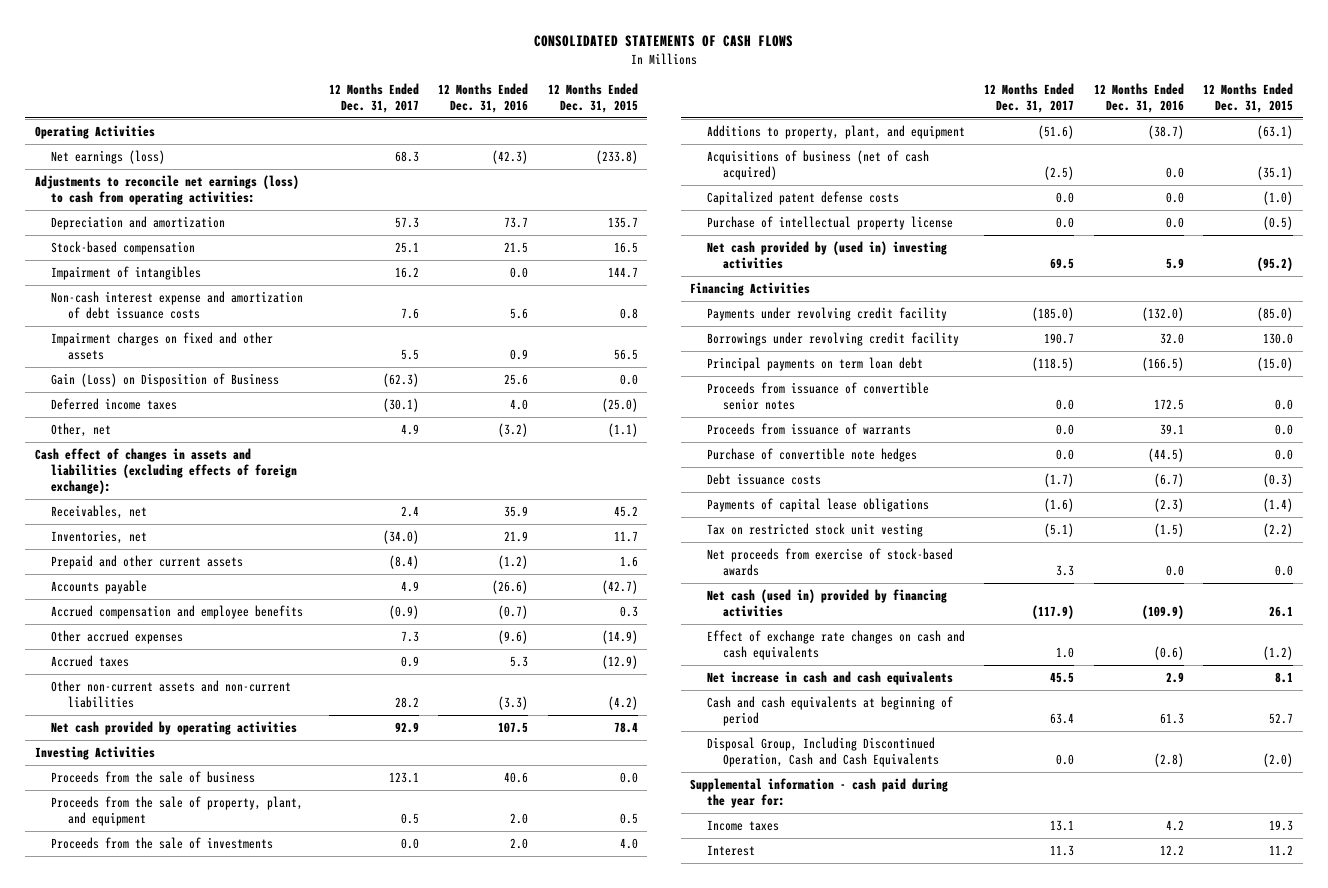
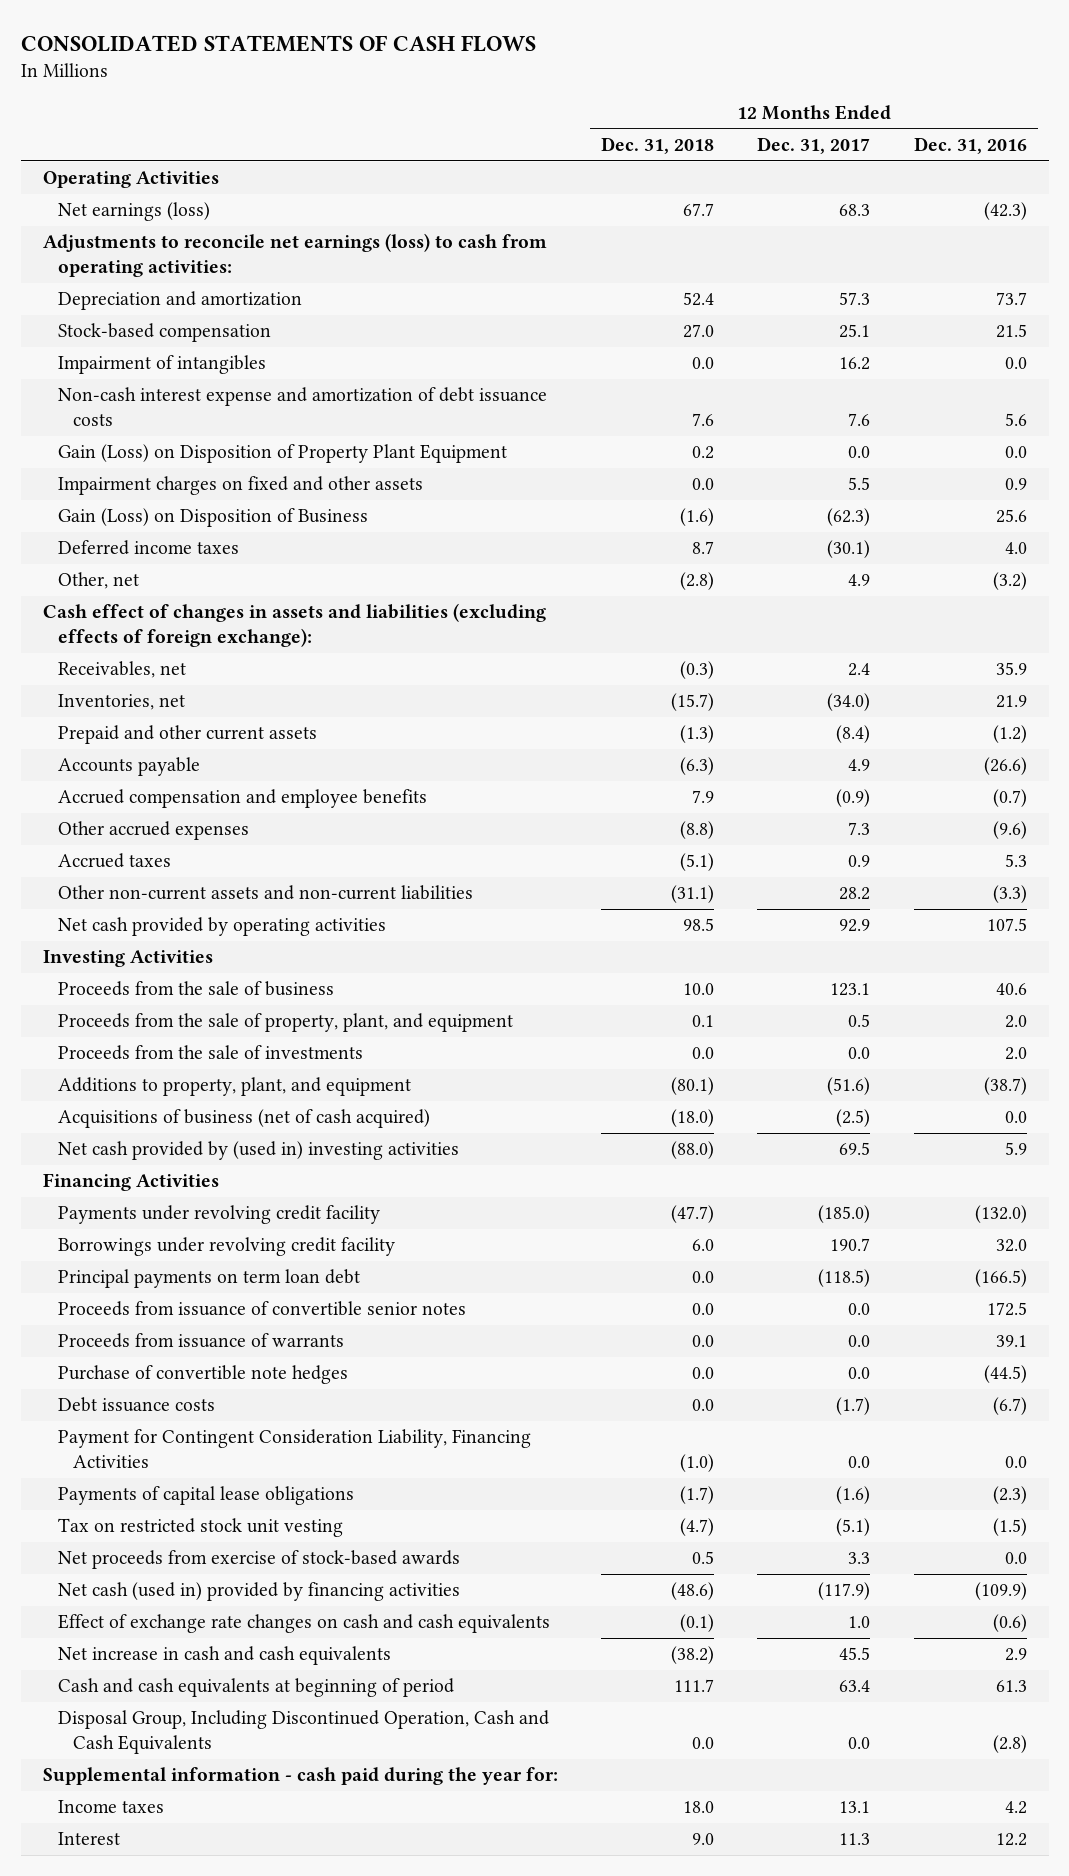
- | 12 Months Ended Dec. 31, 2017 | 12 Months Ended Dec. 31, 2016 | 12 Months Ended Dec. 31, 2015
+ | 12 Months Ended Dec. 31, 2018 | 12 Months Ended Dec. 31, 2017 | 12 Months Ended Dec. 31, 2016
+ Gain (Loss) on Disposition of Property Plant Equipment | 0.2 | 0.0 | 0.0
- Capitalized patent defense costs | 0.0 | 0.0 | (1.0)
- Purchase of intellectual property license | 0.0 | 0.0 | (0.5)
+ Payment for Contingent Consideration Liability, Financing Activities | (1.0) | 0.0 | 0.0

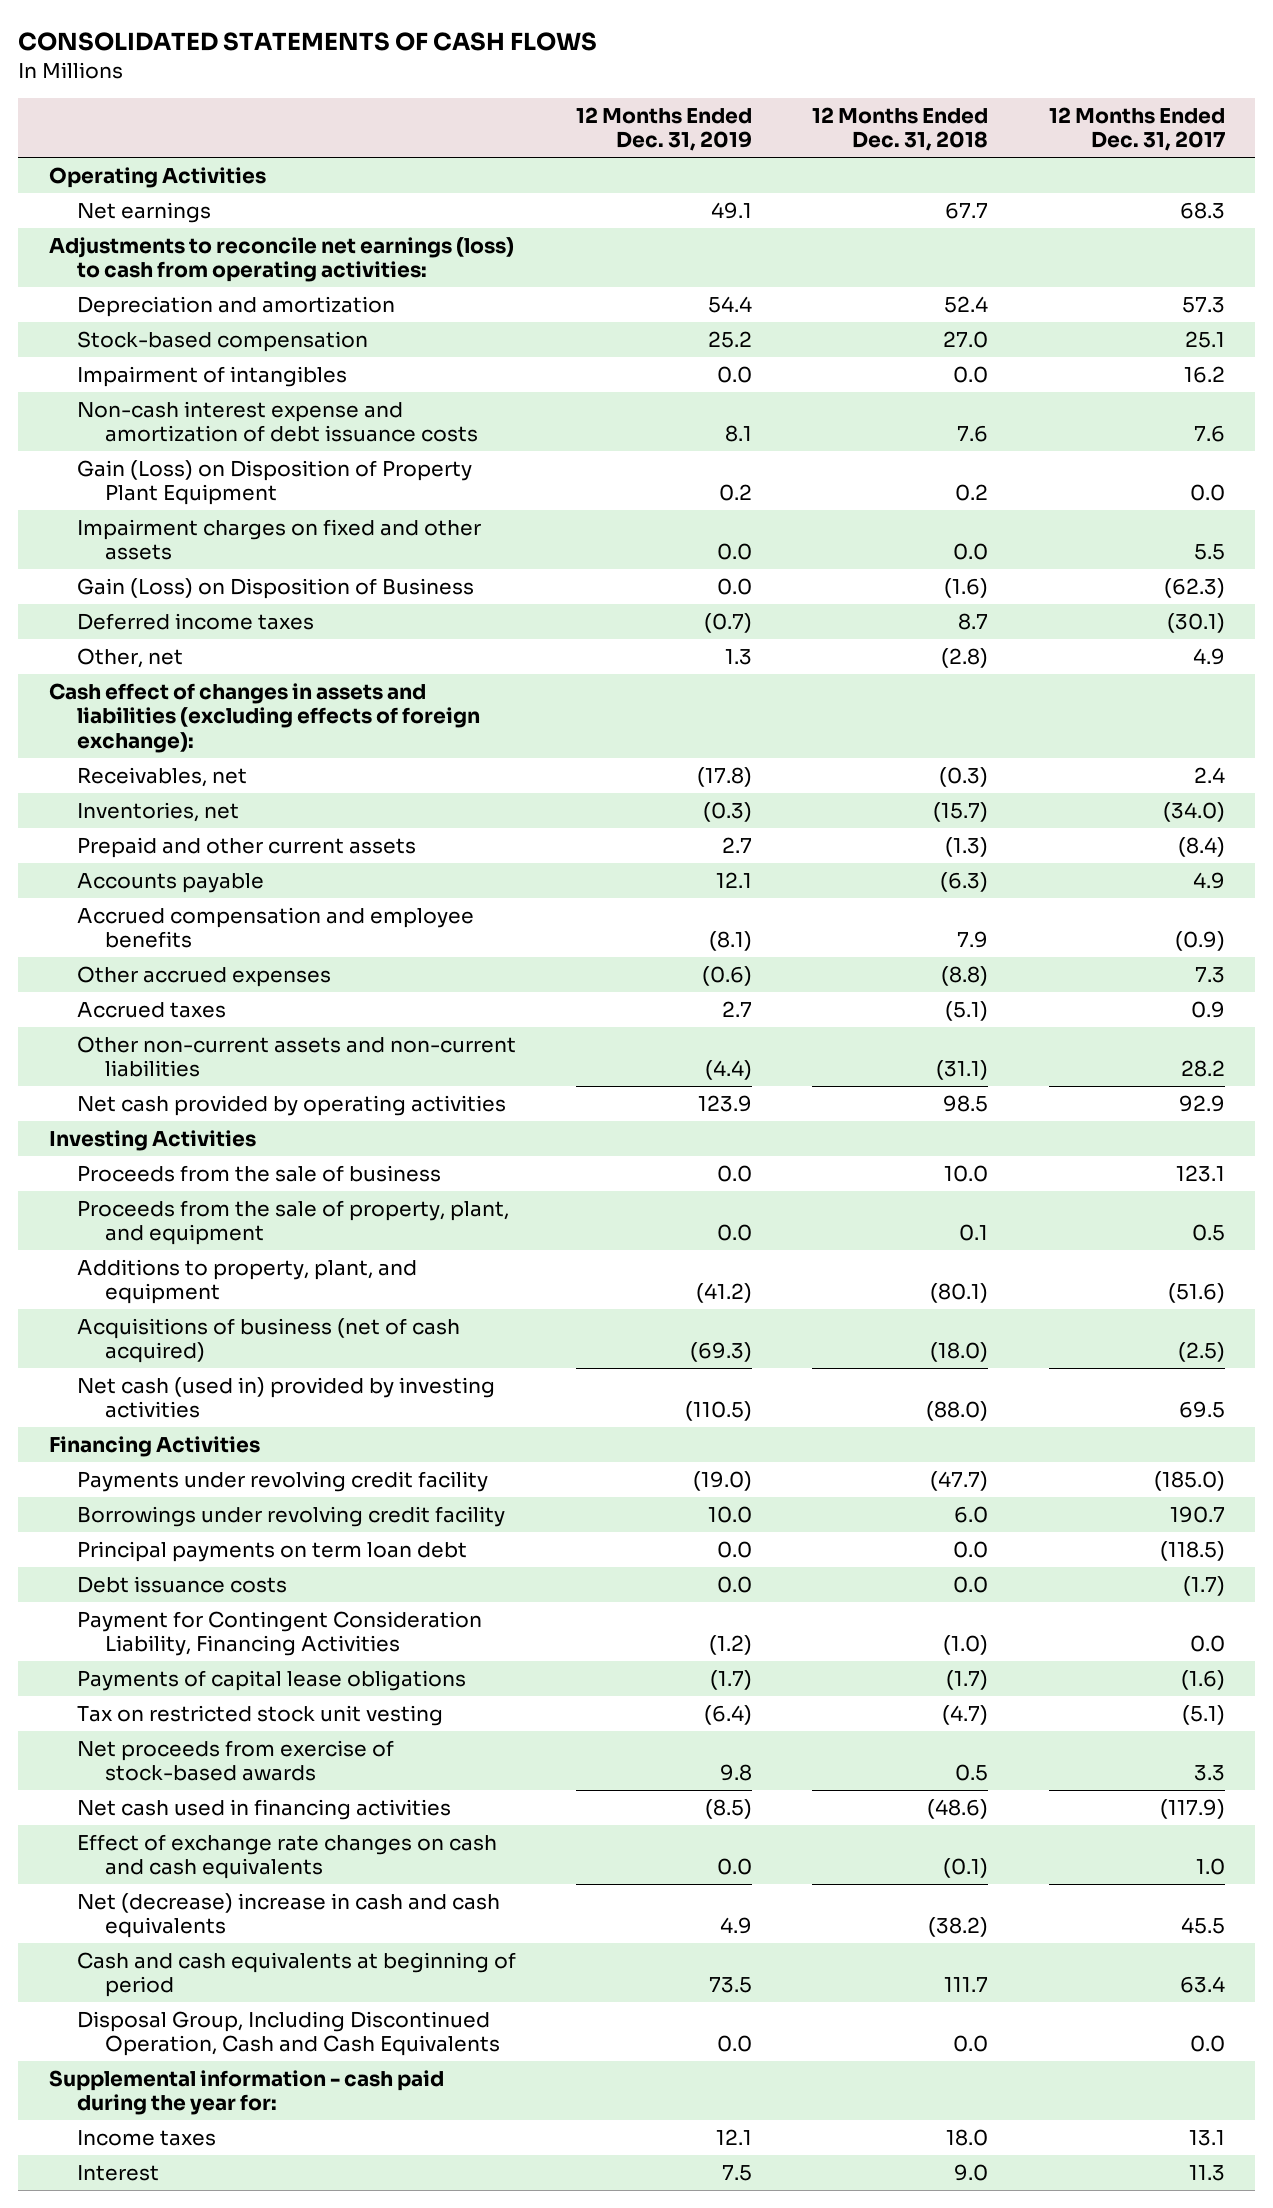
- | 12 Months Ended Dec. 31, 2018 | 12 Months Ended Dec. 31, 2017 | 12 Months Ended Dec. 31, 2016
+ | 12 Months Ended Dec. 31, 2019 | 12 Months Ended Dec. 31, 2018 | 12 Months Ended Dec. 31, 2017
- Net earnings (loss) | 67.7 | 68.3 | (42.3)
+ Net earnings | 49.1 | 67.7 | 68.3
- Proceeds from the sale of investments | 0.0 | 0.0 | 2.0
- Net cash provided by (used in) investing activities | (88.0) | 69.5 | 5.9
+ Net cash (used in) provided by investing activities | (110.5) | (88.0) | 69.5
- Proceeds from issuance of convertible senior notes | 0.0 | 0.0 | 172.5
- Proceeds from issuance of warrants | 0.0 | 0.0 | 39.1
- Purchase of convertible note hedges | 0.0 | 0.0 | (44.5)
- Net cash (used in) provided by financing activities | (48.6) | (117.9) | (109.9)
+ Net cash used in financing activities | (8.5) | (48.6) | (117.9)
- Net increase in cash and cash equivalents | (38.2) | 45.5 | 2.9
+ Net (decrease) increase in cash and cash equivalents | 4.9 | (38.2) | 45.5

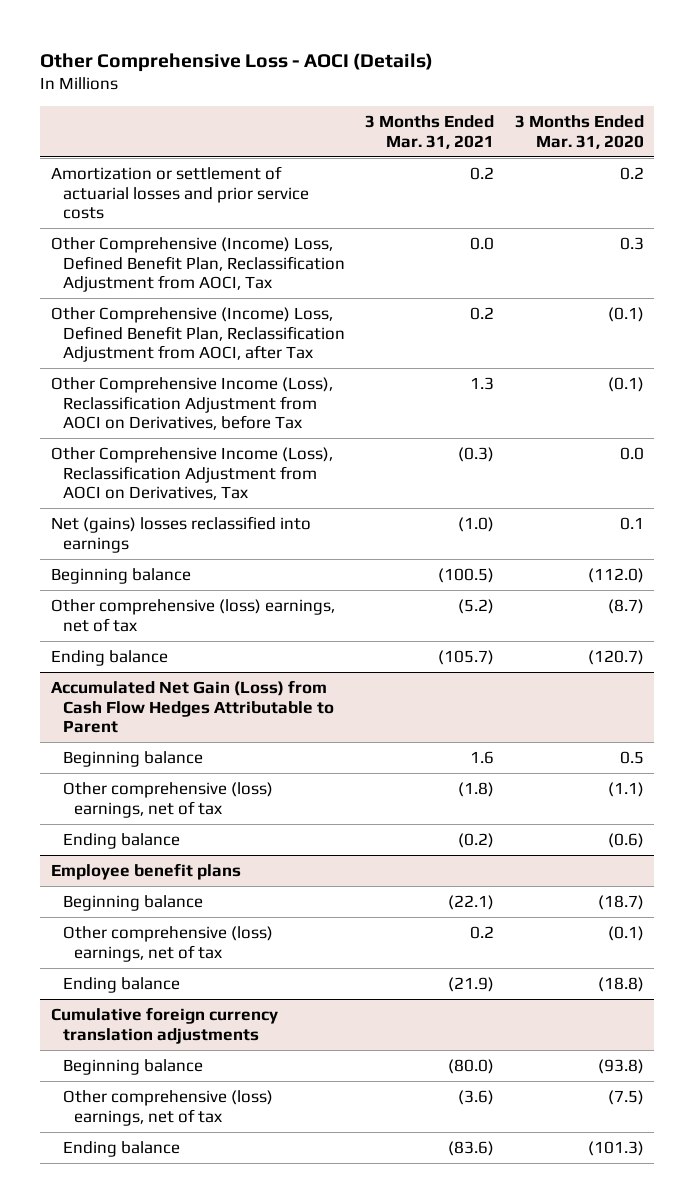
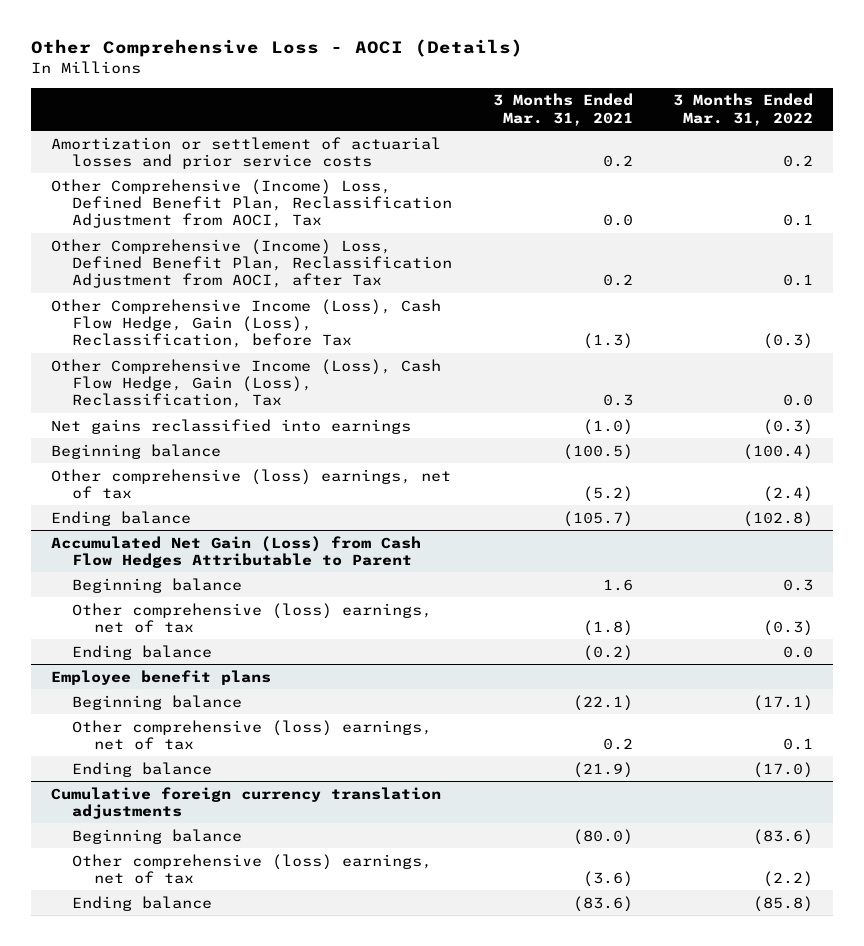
- | 3 Months Ended Mar. 31, 2021 | 3 Months Ended Mar. 31, 2020
+ | 3 Months Ended Mar. 31, 2021 | 3 Months Ended Mar. 31, 2022
- Other Comprehensive Income (Loss), Reclassification Adjustment from AOCI on Derivatives, before Tax | 1.3 | (0.1)
- Other Comprehensive Income (Loss), Reclassification Adjustment from AOCI on Derivatives, Tax | (0.3) | 0.0
- Net (gains) losses reclassified into earnings | (1.0) | 0.1
+ Other Comprehensive Income (Loss), Cash Flow Hedge, Gain (Loss), Reclassification, before Tax | (1.3) | (0.3)
+ Other Comprehensive Income (Loss), Cash Flow Hedge, Gain (Loss), Reclassification, Tax | 0.3 | 0.0
+ Net gains reclassified into earnings | (1.0) | (0.3)

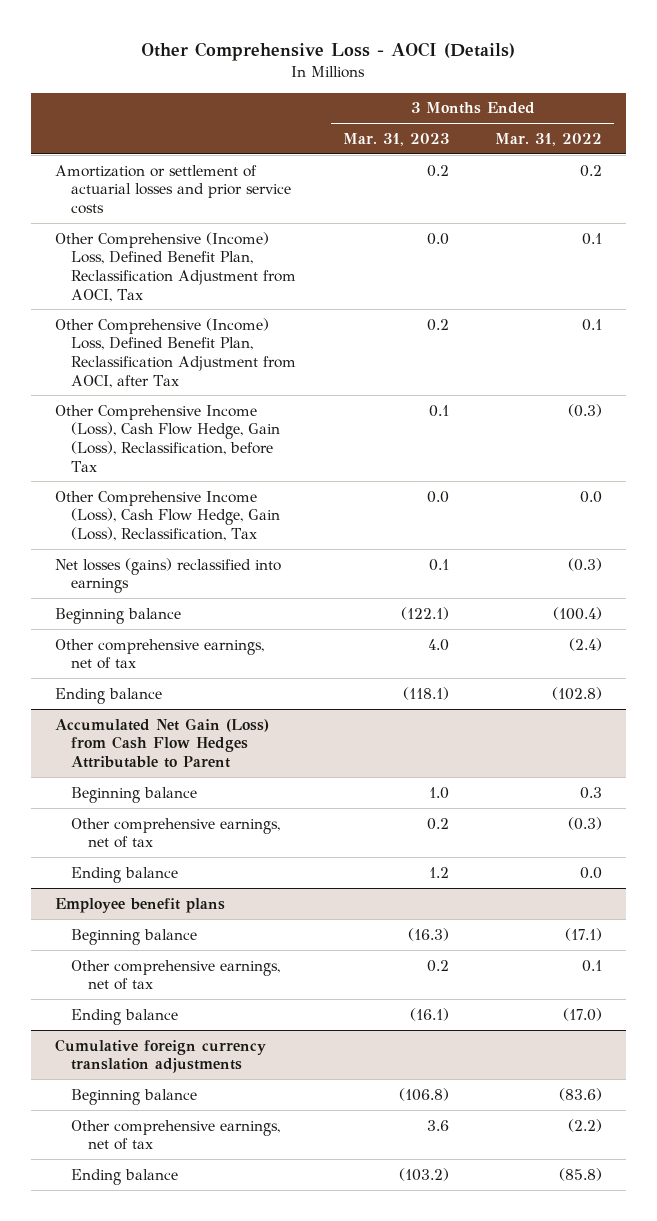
- | 3 Months Ended Mar. 31, 2021 | 3 Months Ended Mar. 31, 2022
+ | 3 Months Ended Mar. 31, 2023 | 3 Months Ended Mar. 31, 2022
- Net gains reclassified into earnings | (1.0) | (0.3)
+ Net losses (gains) reclassified into earnings | 0.1 | (0.3)
- Other comprehensive (loss) earnings, net of tax | (5.2) | (2.4)
+ Other comprehensive earnings, net of tax | 4.0 | (2.4)
@ Accumulated Net Gain (Loss) from Cash Flow Hedges Attributable to Parent
- Other comprehensive (loss) earnings, net of tax | (1.8) | (0.3)
+ Other comprehensive earnings, net of tax | 0.2 | (0.3)
@ Employee benefit plans
- Other comprehensive (loss) earnings, net of tax | 0.2 | 0.1
+ Other comprehensive earnings, net of tax | 0.2 | 0.1
@ Cumulative foreign currency translation adjustments
- Other comprehensive (loss) earnings, net of tax | (3.6) | (2.2)
+ Other comprehensive earnings, net of tax | 3.6 | (2.2)

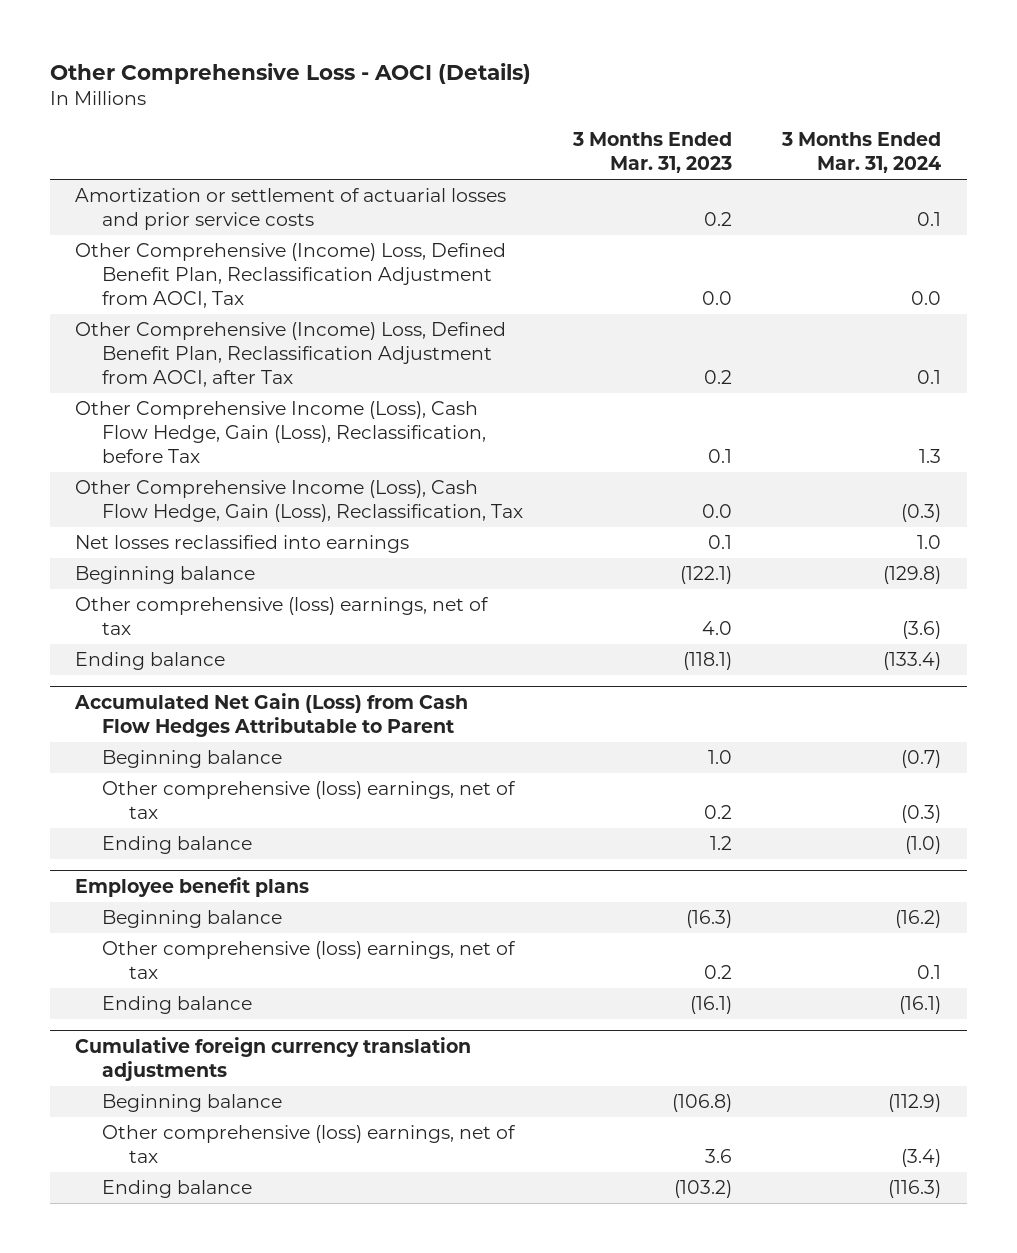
- | 3 Months Ended Mar. 31, 2023 | 3 Months Ended Mar. 31, 2022
+ | 3 Months Ended Mar. 31, 2023 | 3 Months Ended Mar. 31, 2024
- Net losses (gains) reclassified into earnings | 0.1 | (0.3)
+ Net losses reclassified into earnings | 0.1 | 1.0
- Other comprehensive earnings, net of tax | 4.0 | (2.4)
+ Other comprehensive (loss) earnings, net of tax | 4.0 | (3.6)
@ Accumulated Net Gain (Loss) from Cash Flow Hedges Attributable to Parent
- Other comprehensive earnings, net of tax | 0.2 | (0.3)
+ Other comprehensive (loss) earnings, net of tax | 0.2 | (0.3)
@ Employee benefit plans
- Other comprehensive earnings, net of tax | 0.2 | 0.1
+ Other comprehensive (loss) earnings, net of tax | 0.2 | 0.1
@ Cumulative foreign currency translation adjustments
- Other comprehensive earnings, net of tax | 3.6 | (2.2)
+ Other comprehensive (loss) earnings, net of tax | 3.6 | (3.4)

